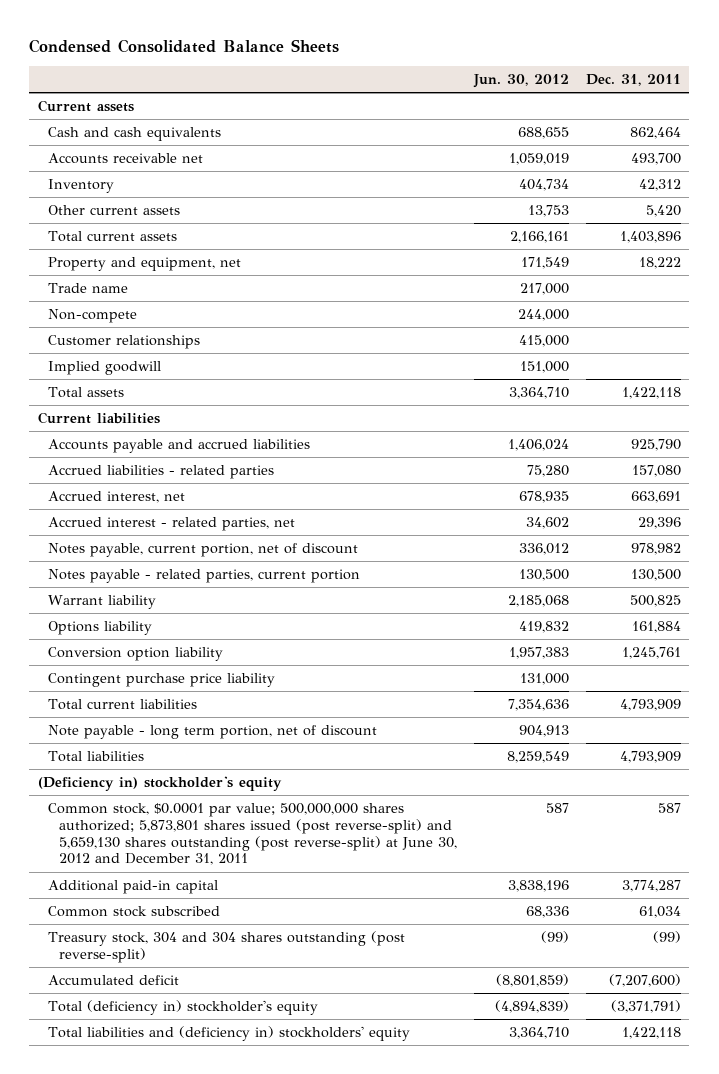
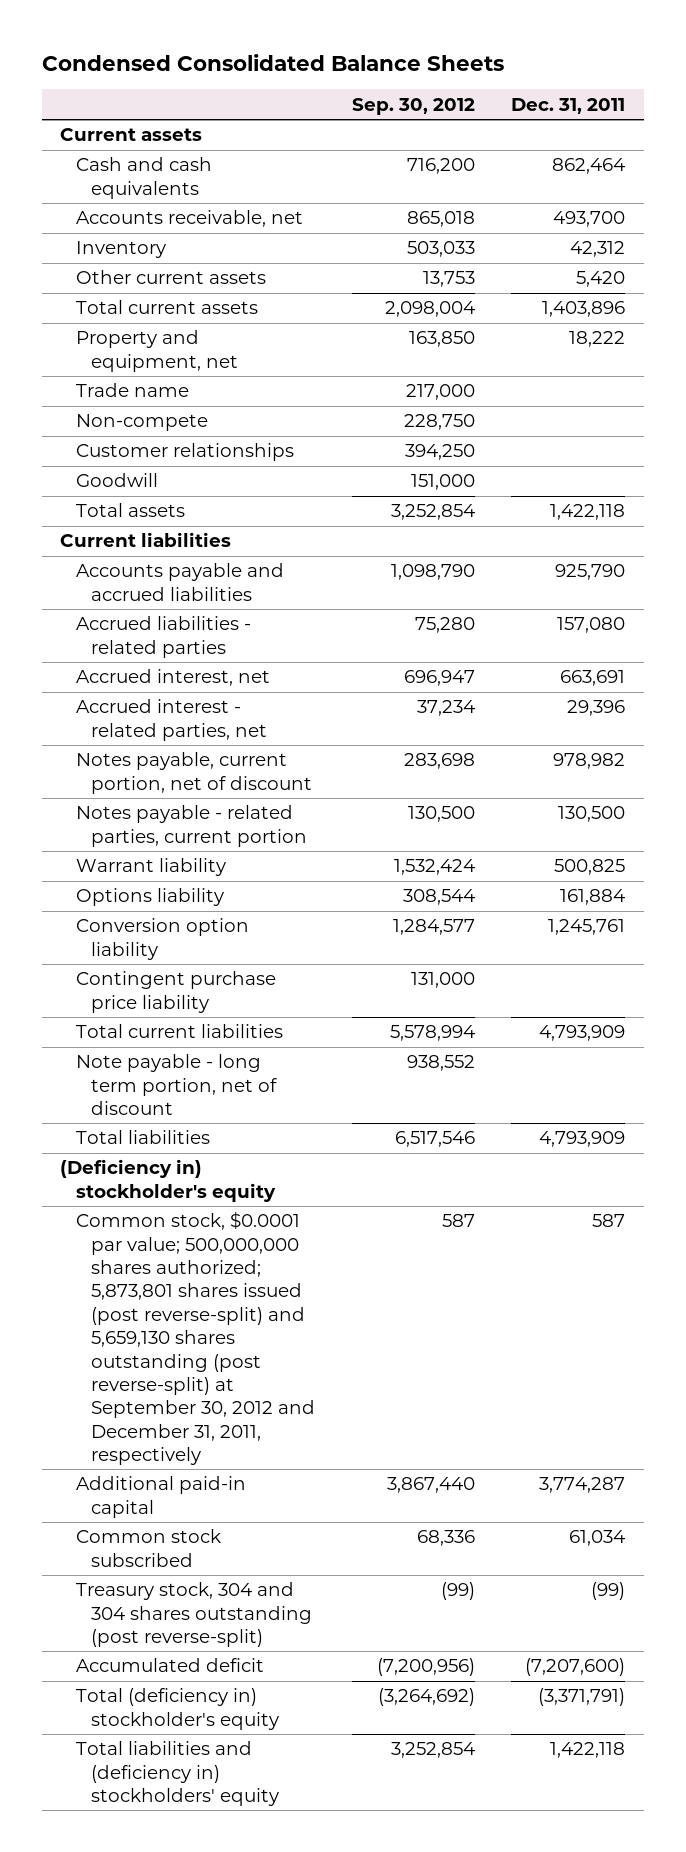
- | Jun. 30, 2012 | Dec. 31, 2011
+ | Sep. 30, 2012 | Dec. 31, 2011
- Accounts receivable net | 1,059,019 | 493,700
+ Accounts receivable, net | 865,018 | 493,700
- Implied goodwill | 151,000 |
+ Goodwill | 151,000 |
- Common stock, $0.0001 par value; 500,000,000 shares authorized; 5,873,801 shares issued (post reverse-split) and 5,659,130 shares outstanding (post reverse-split) at June 30, 2012 and December 31, 2011 | 587 | 587
+ Common stock, $0.0001 par value; 500,000,000 shares authorized; 5,873,801 shares issued (post reverse-split) and 5,659,130 shares outstanding (post reverse-split) at September 30, 2012 and December 31, 2011, respectively | 587 | 587

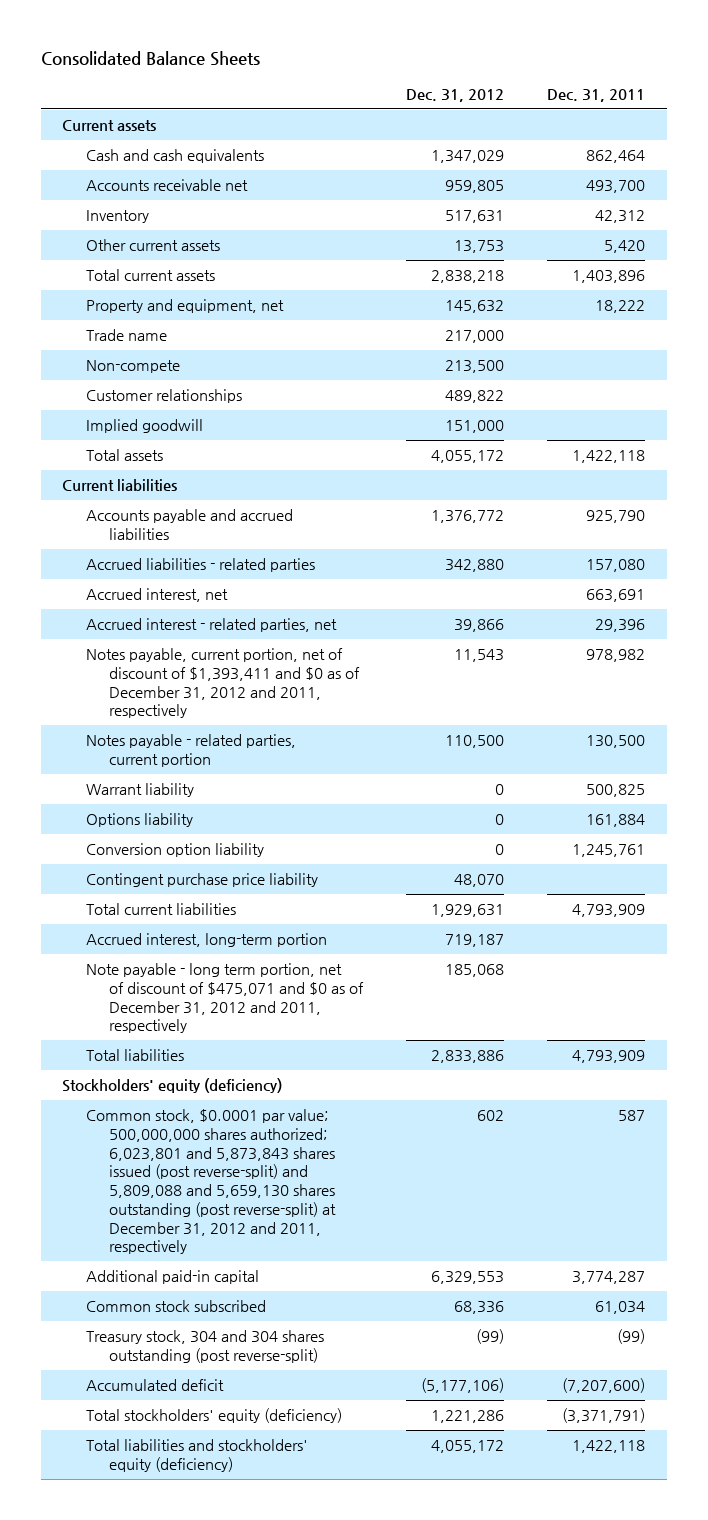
- Condensed Consolidated Balance Sheets
+ Consolidated Balance Sheets
- | Sep. 30, 2012 | Dec. 31, 2011
+ | Dec. 31, 2012 | Dec. 31, 2011
- Accounts receivable, net | 865,018 | 493,700
+ Accounts receivable net | 959,805 | 493,700
- Goodwill | 151,000 |
+ Implied goodwill | 151,000 |
- Notes payable, current portion, net of discount | 283,698 | 978,982
+ Notes payable, current portion, net of discount of $1,393,411 and $0 as of December 31, 2012 and 2011, respectively | 11,543 | 978,982
- Note payable - long term portion, net of discount | 938,552 |
+ Accrued interest, long-term portion | 719,187 |
+ Note payable - long term portion, net of discount of $475,071 and $0 as of December 31, 2012 and 2011, respectively | 185,068 |
- (Deficiency in) stockholder's equity
- Common stock, $0.0001 par value; 500,000,000 shares authorized; 5,873,801 shares issued (post reverse-split) and 5,659,130 shares outstanding (post reverse-split) at September 30, 2012 and December 31, 2011, respectively | 587 | 587
+ Stockholders' equity (deficiency)
+ Common stock, $0.0001 par value; 500,000,000 shares authorized; 6,023,801 and 5,873,843 shares issued (post reverse-split) and 5,809,088 and 5,659,130 shares outstanding (post reverse-split) at December 31, 2012 and 2011, respectively | 602 | 587
- Total (deficiency in) stockholder's equity | (3,264,692) | (3,371,791)
- Total liabilities and (deficiency in) stockholders' equity | 3,252,854 | 1,422,118
+ Total stockholders' equity (deficiency) | 1,221,286 | (3,371,791)
+ Total liabilities and stockholders' equity (deficiency) | 4,055,172 | 1,422,118

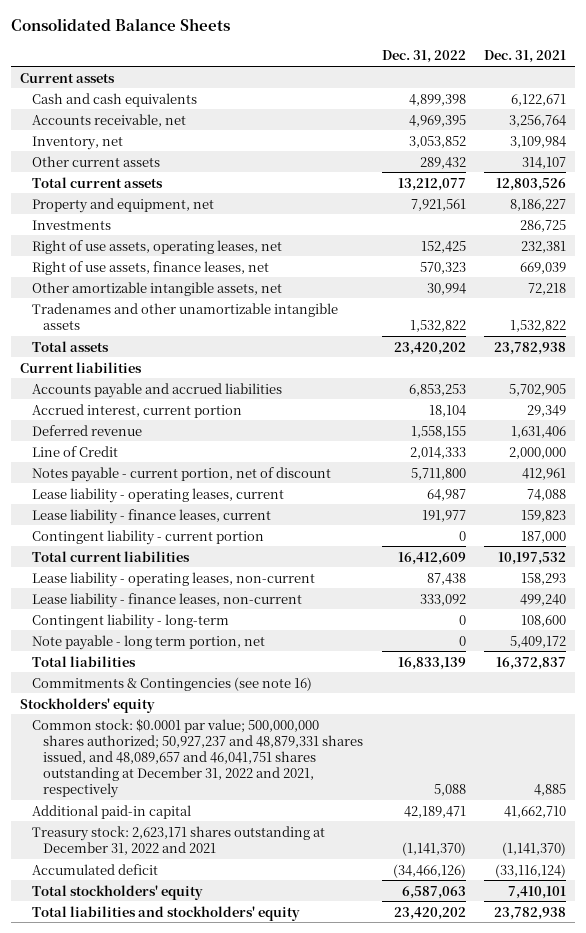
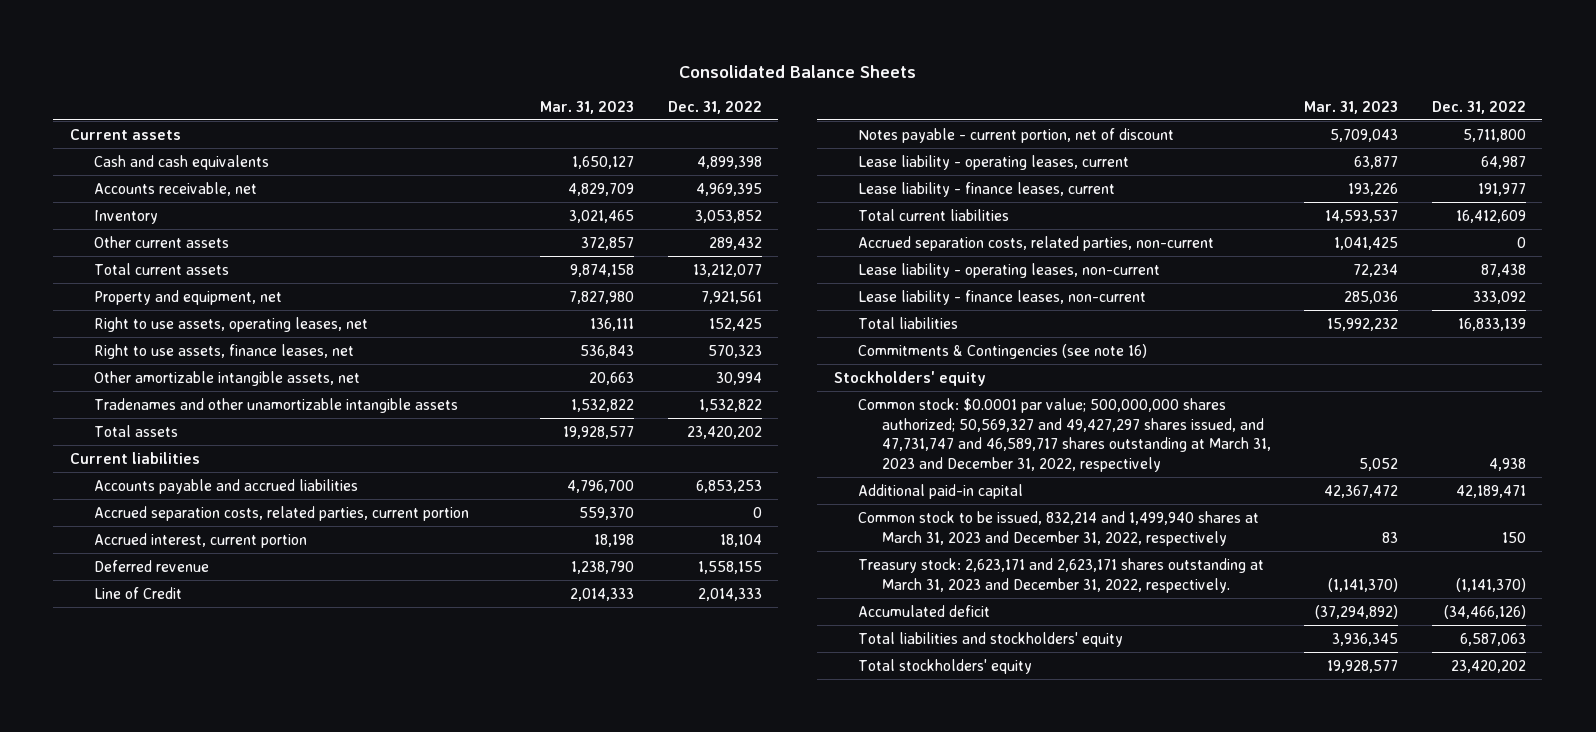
- | Dec. 31, 2022 | Dec. 31, 2021
+ | Mar. 31, 2023 | Dec. 31, 2022
- Inventory, net | 3,053,852 | 3,109,984
+ Inventory | 3,021,465 | 3,053,852
- Investments | | 286,725
- Right of use assets, operating leases, net | 152,425 | 232,381
- Right of use assets, finance leases, net | 570,323 | 669,039
+ Right to use assets, operating leases, net | 136,111 | 152,425
+ Right to use assets, finance leases, net | 536,843 | 570,323
+ Accrued separation costs, related parties, current portion | 559,370 | 0
- Contingent liability - current portion | 0 | 187,000
+ Accrued separation costs, related parties, non-current | 1,041,425 | 0
- Contingent liability - long-term | 0 | 108,600
- Note payable - long term portion, net | 0 | 5,409,172
- Common stock: $0.0001 par value; 500,000,000 shares authorized; 50,927,237 and 48,879,331 shares issued, and 48,089,657 and 46,041,751 shares outstanding at December 31, 2022 and 2021, respectively | 5,088 | 4,885
+ Common stock: $0.0001 par value; 500,000,000 shares authorized; 50,569,327 and 49,427,297 shares issued, and 47,731,747 and 46,589,717 shares outstanding at March 31, 2023 and December 31, 2022, respectively | 5,052 | 4,938
- Treasury stock: 2,623,171 shares outstanding at December 31, 2022 and 2021 | (1,141,370) | (1,141,370)
+ Common stock to be issued, 832,214 and 1,499,940 shares at March 31, 2023 and December 31, 2022, respectively | 83 | 150
+ Treasury stock: 2,623,171 and 2,623,171 shares outstanding at March 31, 2023 and December 31, 2022, respectively. | (1,141,370) | (1,141,370)
- Total stockholders' equity | 6,587,063 | 7,410,101
- Total liabilities and stockholders' equity | 23,420,202 | 23,782,938
+ Total liabilities and stockholders' equity | 3,936,345 | 6,587,063
+ Total stockholders' equity | 19,928,577 | 23,420,202

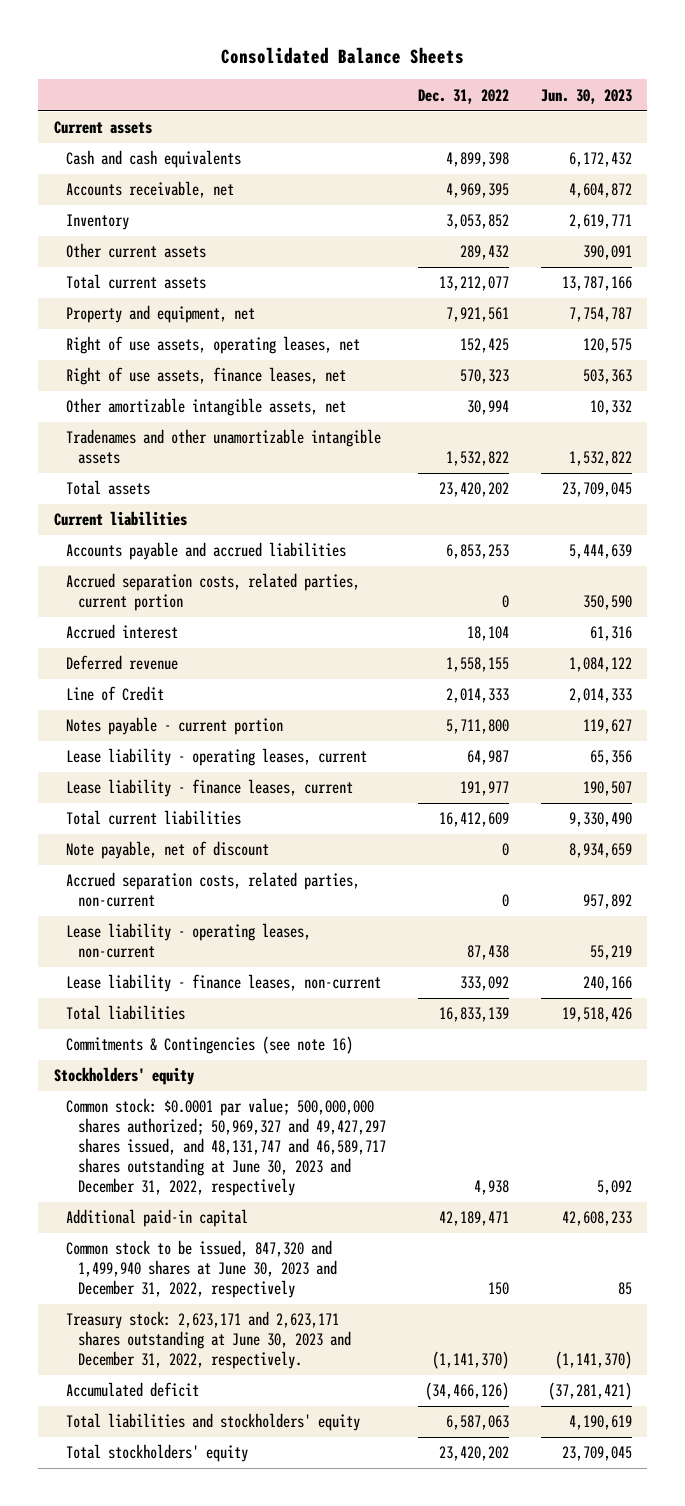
- | Mar. 31, 2023 | Dec. 31, 2022
+ | Dec. 31, 2022 | Jun. 30, 2023
- Right to use assets, operating leases, net | 136,111 | 152,425
- Right to use assets, finance leases, net | 536,843 | 570,323
+ Right of use assets, operating leases, net | 152,425 | 120,575
+ Right of use assets, finance leases, net | 570,323 | 503,363
- Accrued interest, current portion | 18,198 | 18,104
+ Accrued interest | 18,104 | 61,316
- Notes payable - current portion, net of discount | 5,709,043 | 5,711,800
+ Notes payable - current portion | 5,711,800 | 119,627
+ Note payable, net of discount | 0 | 8,934,659
- Common stock: $0.0001 par value; 500,000,000 shares authorized; 50,569,327 and 49,427,297 shares issued, and 47,731,747 and 46,589,717 shares outstanding at March 31, 2023 and December 31, 2022, respectively | 5,052 | 4,938
+ Common stock: $0.0001 par value; 500,000,000 shares authorized; 50,969,327 and 49,427,297 shares issued, and 48,131,747 and 46,589,717 shares outstanding at June 30, 2023 and December 31, 2022, respectively | 4,938 | 5,092
- Common stock to be issued, 832,214 and 1,499,940 shares at March 31, 2023 and December 31, 2022, respectively | 83 | 150
- Treasury stock: 2,623,171 and 2,623,171 shares outstanding at March 31, 2023 and December 31, 2022, respectively. | (1,141,370) | (1,141,370)
+ Common stock to be issued, 847,320 and 1,499,940 shares at June 30, 2023 and December 31, 2022, respectively | 150 | 85
+ Treasury stock: 2,623,171 and 2,623,171 shares outstanding at June 30, 2023 and December 31, 2022, respectively. | (1,141,370) | (1,141,370)

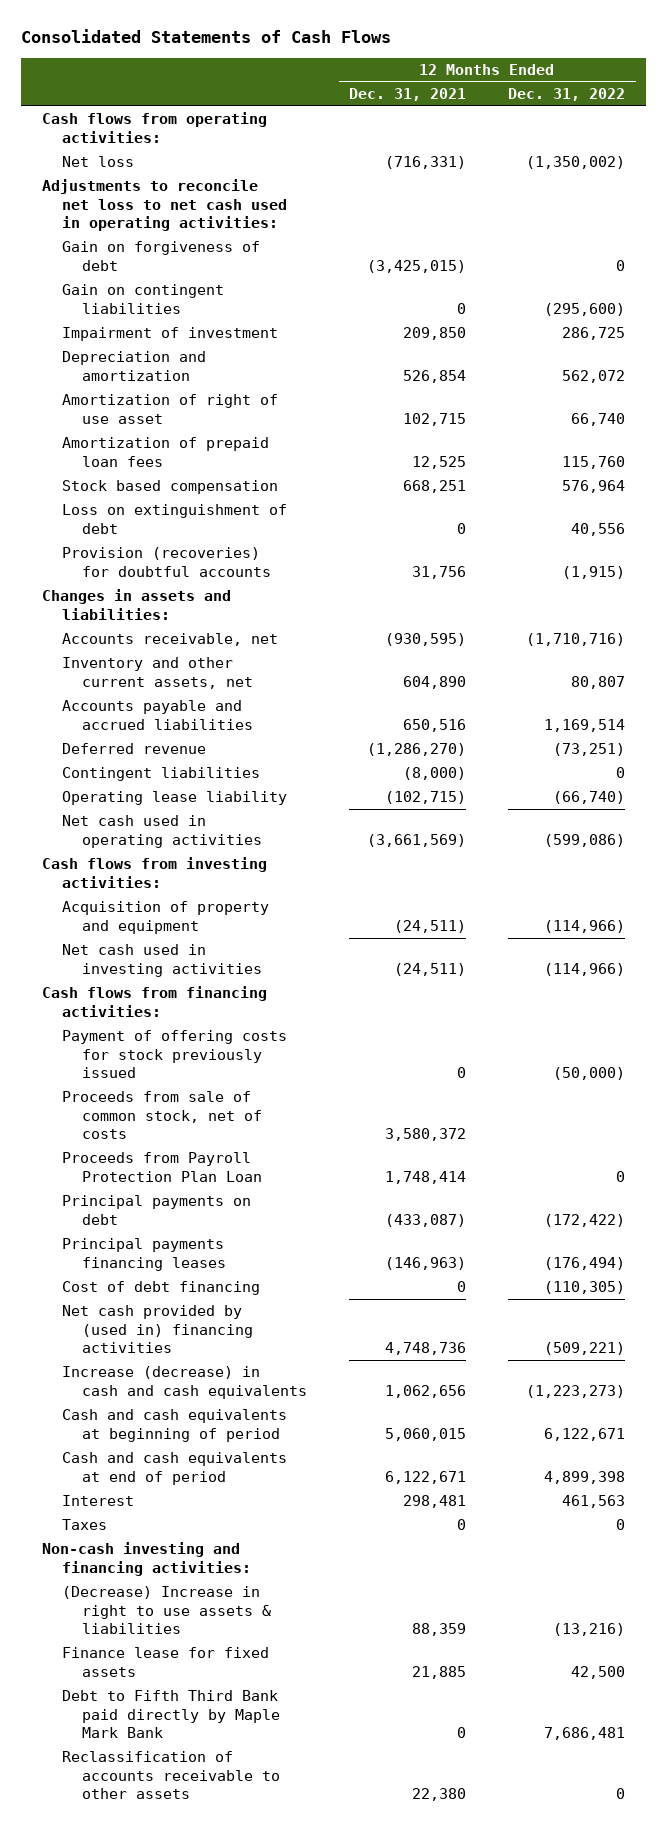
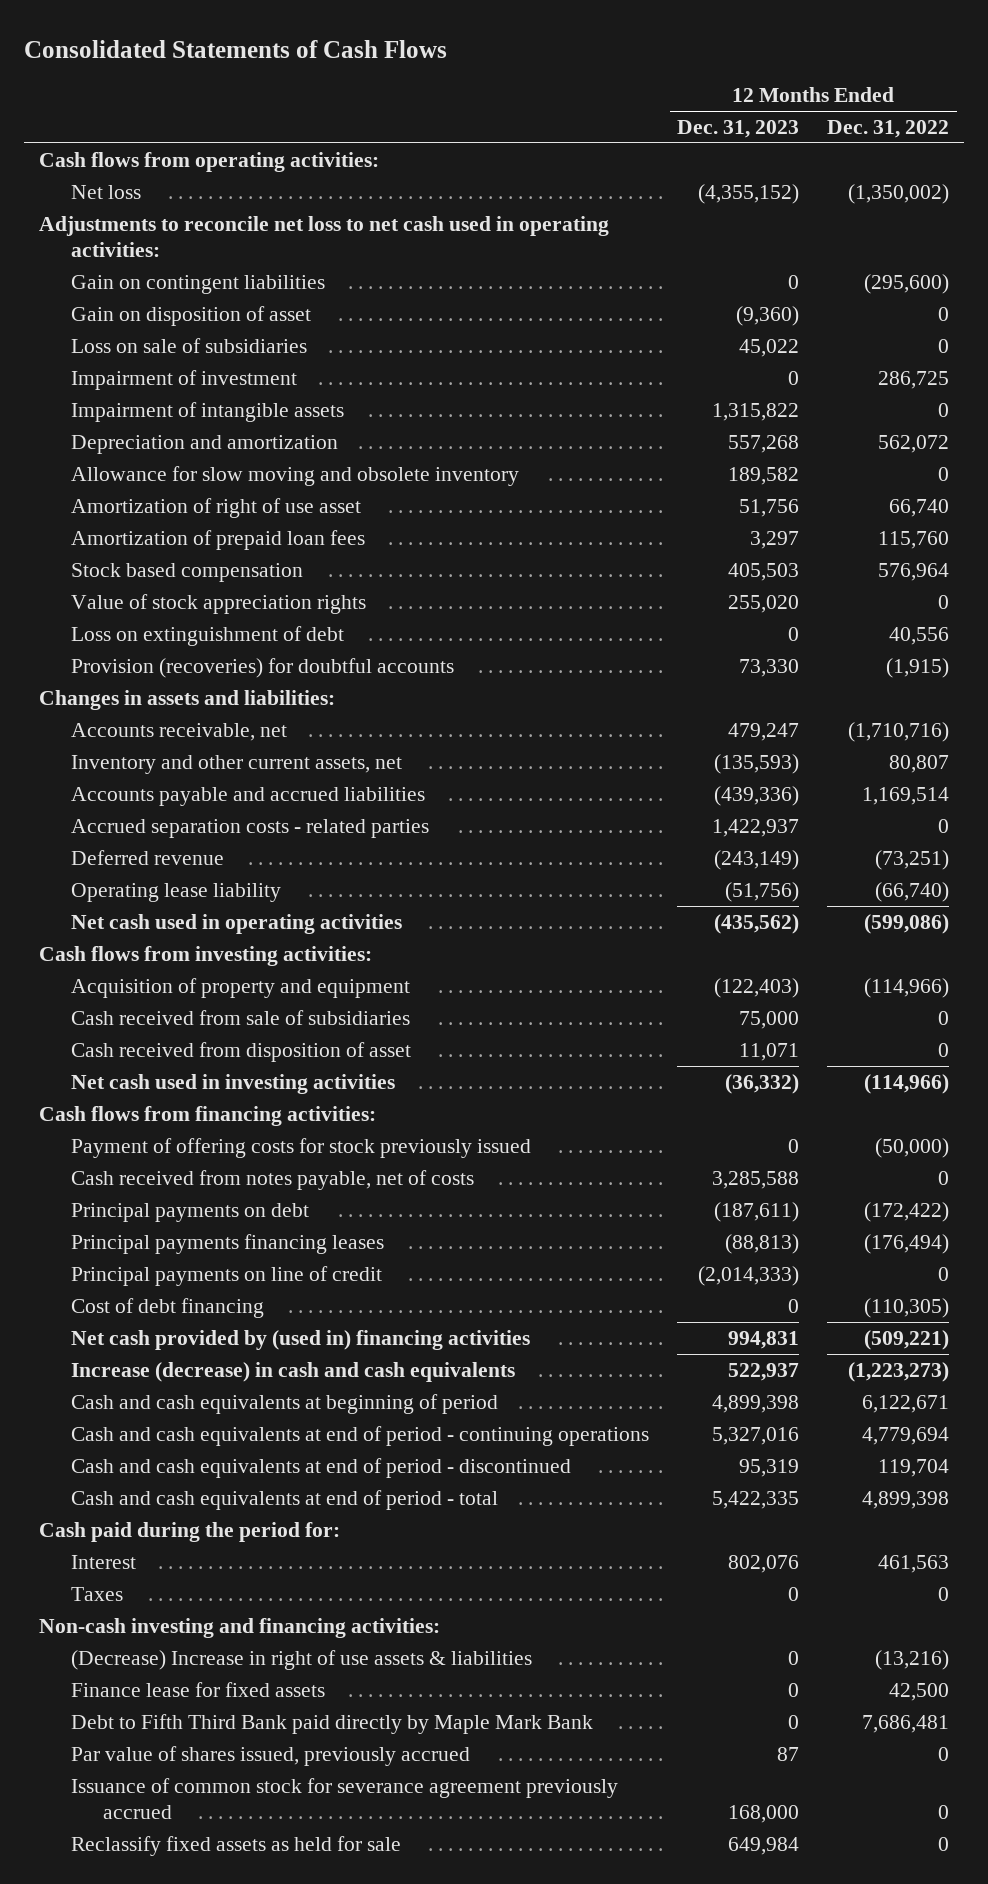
- | 12 Months Ended Dec. 31, 2021 | 12 Months Ended Dec. 31, 2022
+ | 12 Months Ended Dec. 31, 2023 | 12 Months Ended Dec. 31, 2022
- Gain on forgiveness of debt | (3,425,015) | 0
+ Gain on disposition of asset | (9,360) | 0
+ Loss on sale of subsidiaries | 45,022 | 0
+ Impairment of intangible assets | 1,315,822 | 0
+ Allowance for slow moving and obsolete inventory | 189,582 | 0
+ Value of stock appreciation rights | 255,020 | 0
+ Accrued separation costs - related parties | 1,422,937 | 0
- Contingent liabilities | (8,000) | 0
+ Cash received from sale of subsidiaries | 75,000 | 0
+ Cash received from disposition of asset | 11,071 | 0
- Proceeds from sale of common stock, net of costs | 3,580,372 |
- Proceeds from Payroll Protection Plan Loan | 1,748,414 | 0
+ Cash received from notes payable, net of costs | 3,285,588 | 0
+ Principal payments on line of credit | (2,014,333) | 0
- Cash and cash equivalents at end of period | 6,122,671 | 4,899,398
+ Cash and cash equivalents at end of period - continuing operations | 5,327,016 | 4,779,694
+ Cash and cash equivalents at end of period - discontinued | 95,319 | 119,704
+ Cash and cash equivalents at end of period - total | 5,422,335 | 4,899,398
+ Cash paid during the period for:
- (Decrease) Increase in right to use assets & liabilities | 88,359 | (13,216)
+ (Decrease) Increase in right of use assets & liabilities | 0 | (13,216)
- Reclassification of accounts receivable to other assets | 22,380 | 0
+ Par value of shares issued, previously accrued | 87 | 0
+ Issuance of common stock for severance agreement previously accrued | 168,000 | 0
+ Reclassify fixed assets as held for sale | 649,984 | 0

